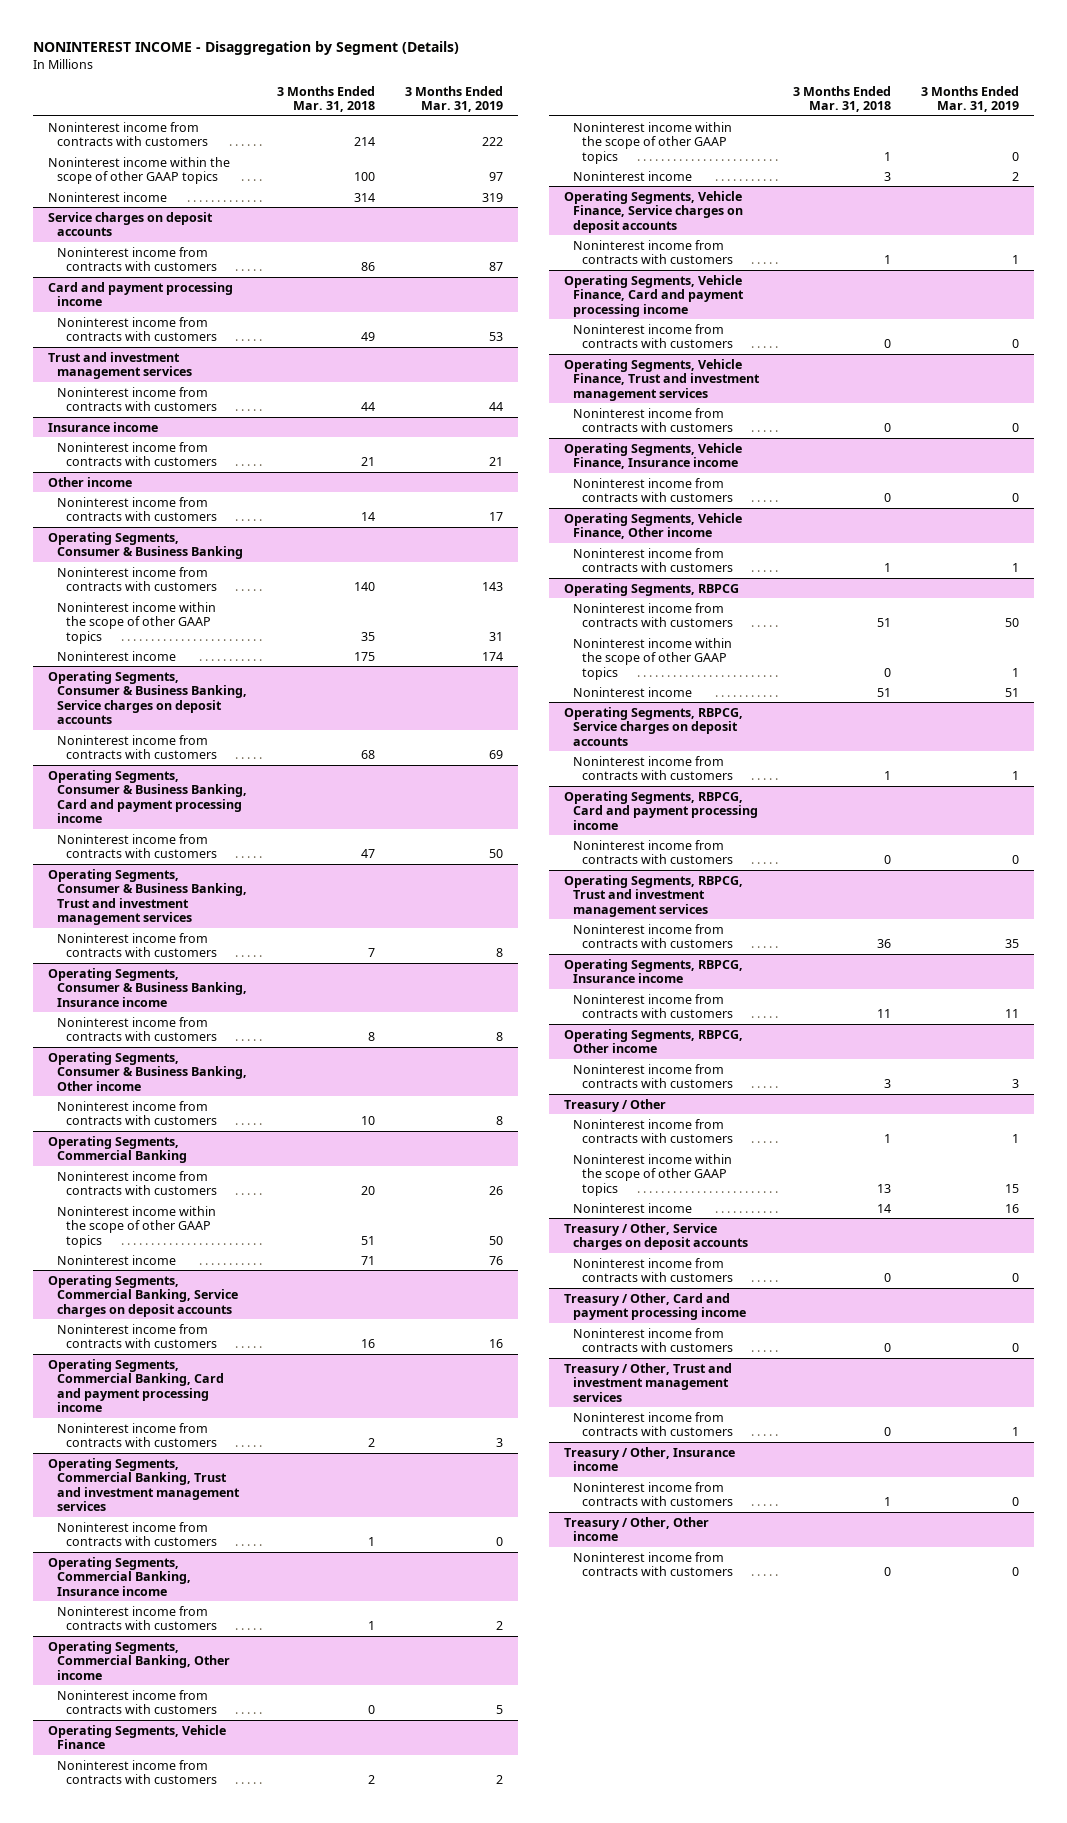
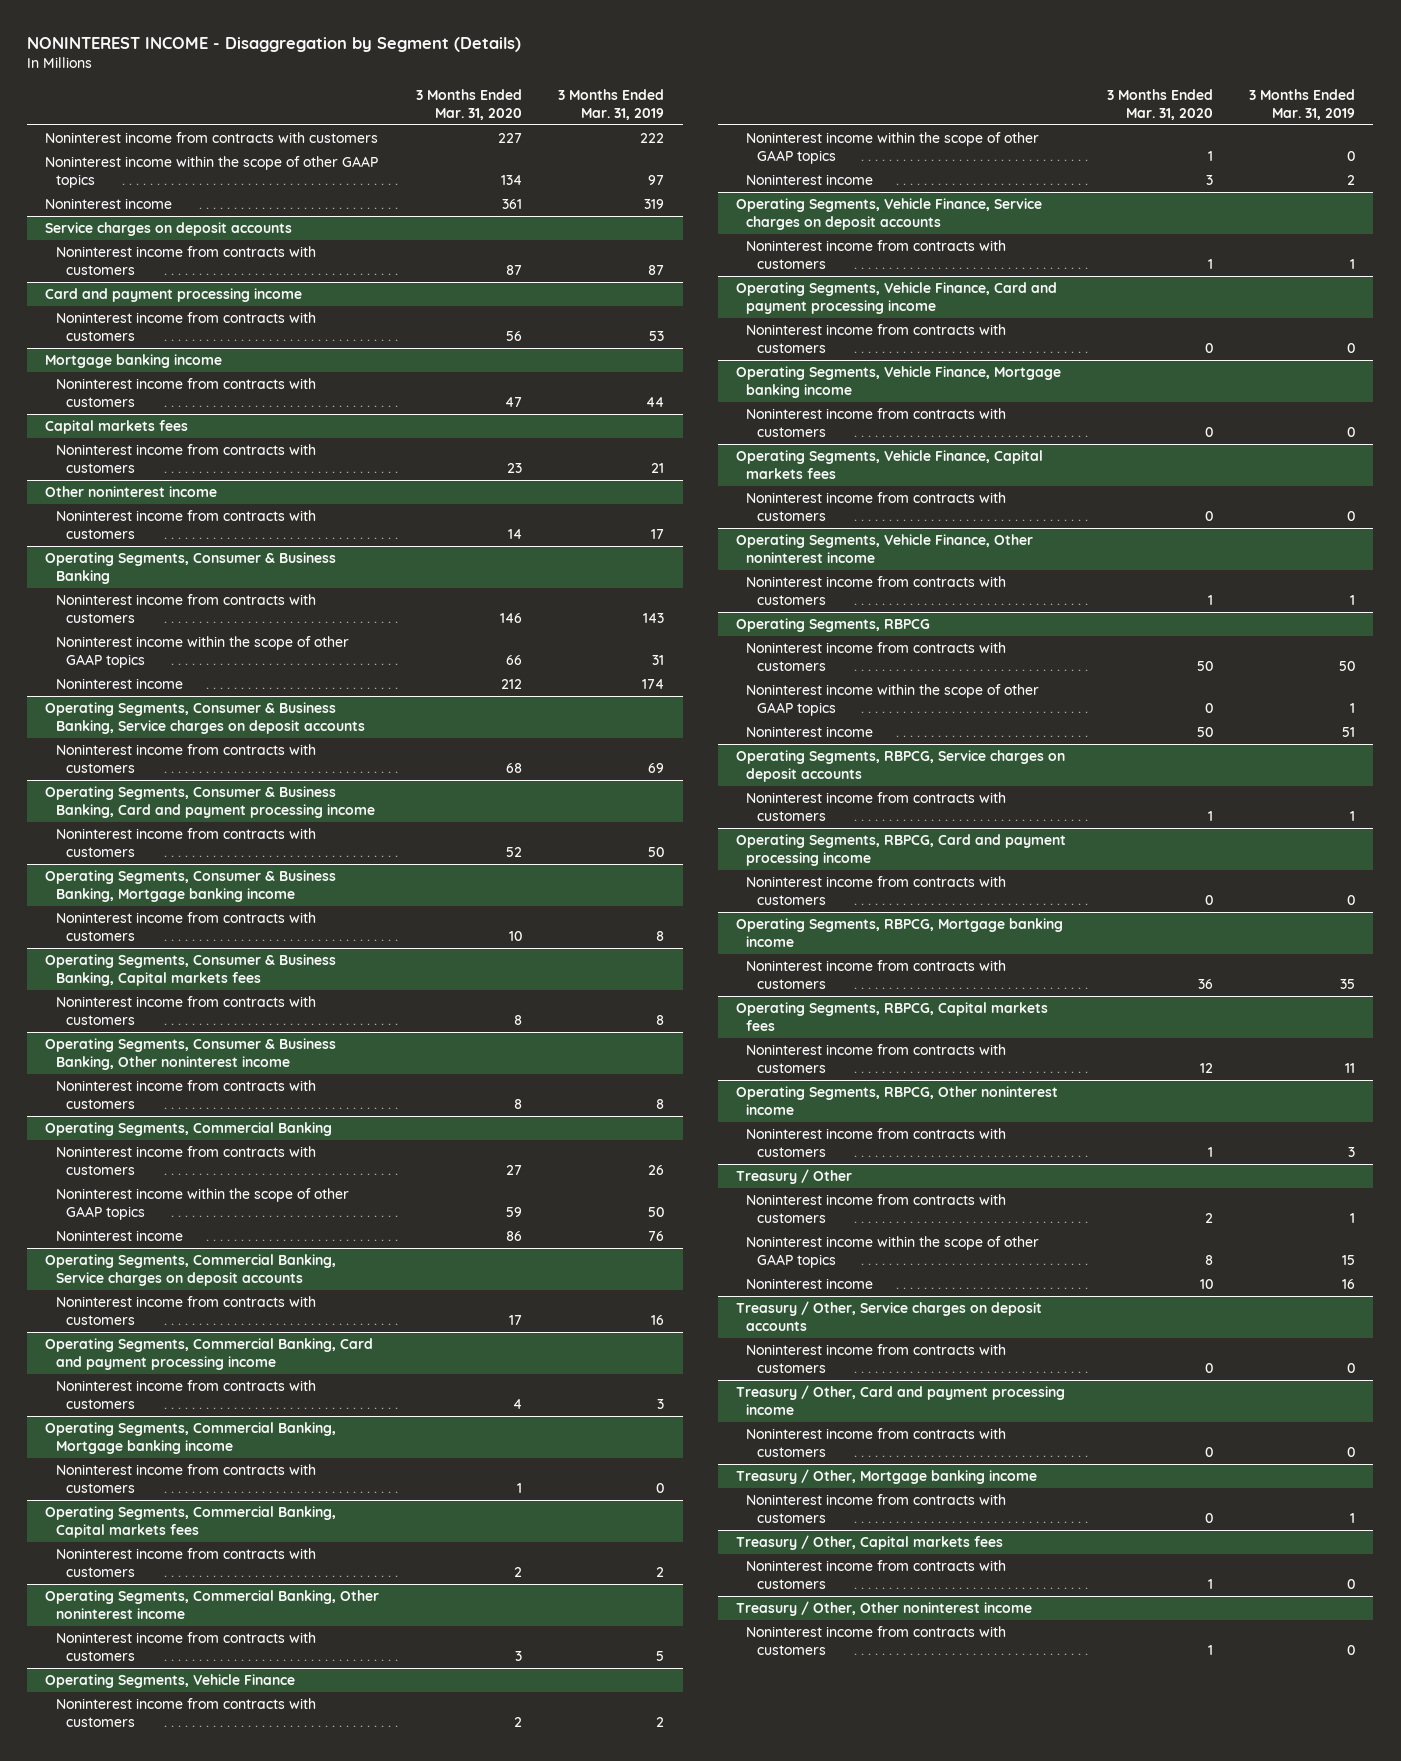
- | 3 Months Ended Mar. 31, 2018 | 3 Months Ended Mar. 31, 2019
+ | 3 Months Ended Mar. 31, 2020 | 3 Months Ended Mar. 31, 2019
- Trust and investment management services
+ Mortgage banking income
- Insurance income
+ Capital markets fees
- Other income
+ Other noninterest income
- Operating Segments, Consumer & Business Banking, Trust and investment management services
+ Operating Segments, Consumer & Business Banking, Mortgage banking income
- Operating Segments, Consumer & Business Banking, Insurance income
+ Operating Segments, Consumer & Business Banking, Capital markets fees
- Operating Segments, Consumer & Business Banking, Other income
+ Operating Segments, Consumer & Business Banking, Other noninterest income
- Operating Segments, Commercial Banking, Trust and investment management services
+ Operating Segments, Commercial Banking, Mortgage banking income
- Operating Segments, Commercial Banking, Insurance income
+ Operating Segments, Commercial Banking, Capital markets fees
- Operating Segments, Commercial Banking, Other income
+ Operating Segments, Commercial Banking, Other noninterest income
- Operating Segments, Vehicle Finance, Trust and investment management services
+ Operating Segments, Vehicle Finance, Mortgage banking income
- Operating Segments, Vehicle Finance, Insurance income
+ Operating Segments, Vehicle Finance, Capital markets fees
- Operating Segments, Vehicle Finance, Other income
+ Operating Segments, Vehicle Finance, Other noninterest income
- Operating Segments, RBPCG, Trust and investment management services
+ Operating Segments, RBPCG, Mortgage banking income
- Operating Segments, RBPCG, Insurance income
+ Operating Segments, RBPCG, Capital markets fees
- Operating Segments, RBPCG, Other income
+ Operating Segments, RBPCG, Other noninterest income
- Treasury / Other, Trust and investment management services
+ Treasury / Other, Mortgage banking income
- Treasury / Other, Insurance income
+ Treasury / Other, Capital markets fees
- Treasury / Other, Other income
+ Treasury / Other, Other noninterest income

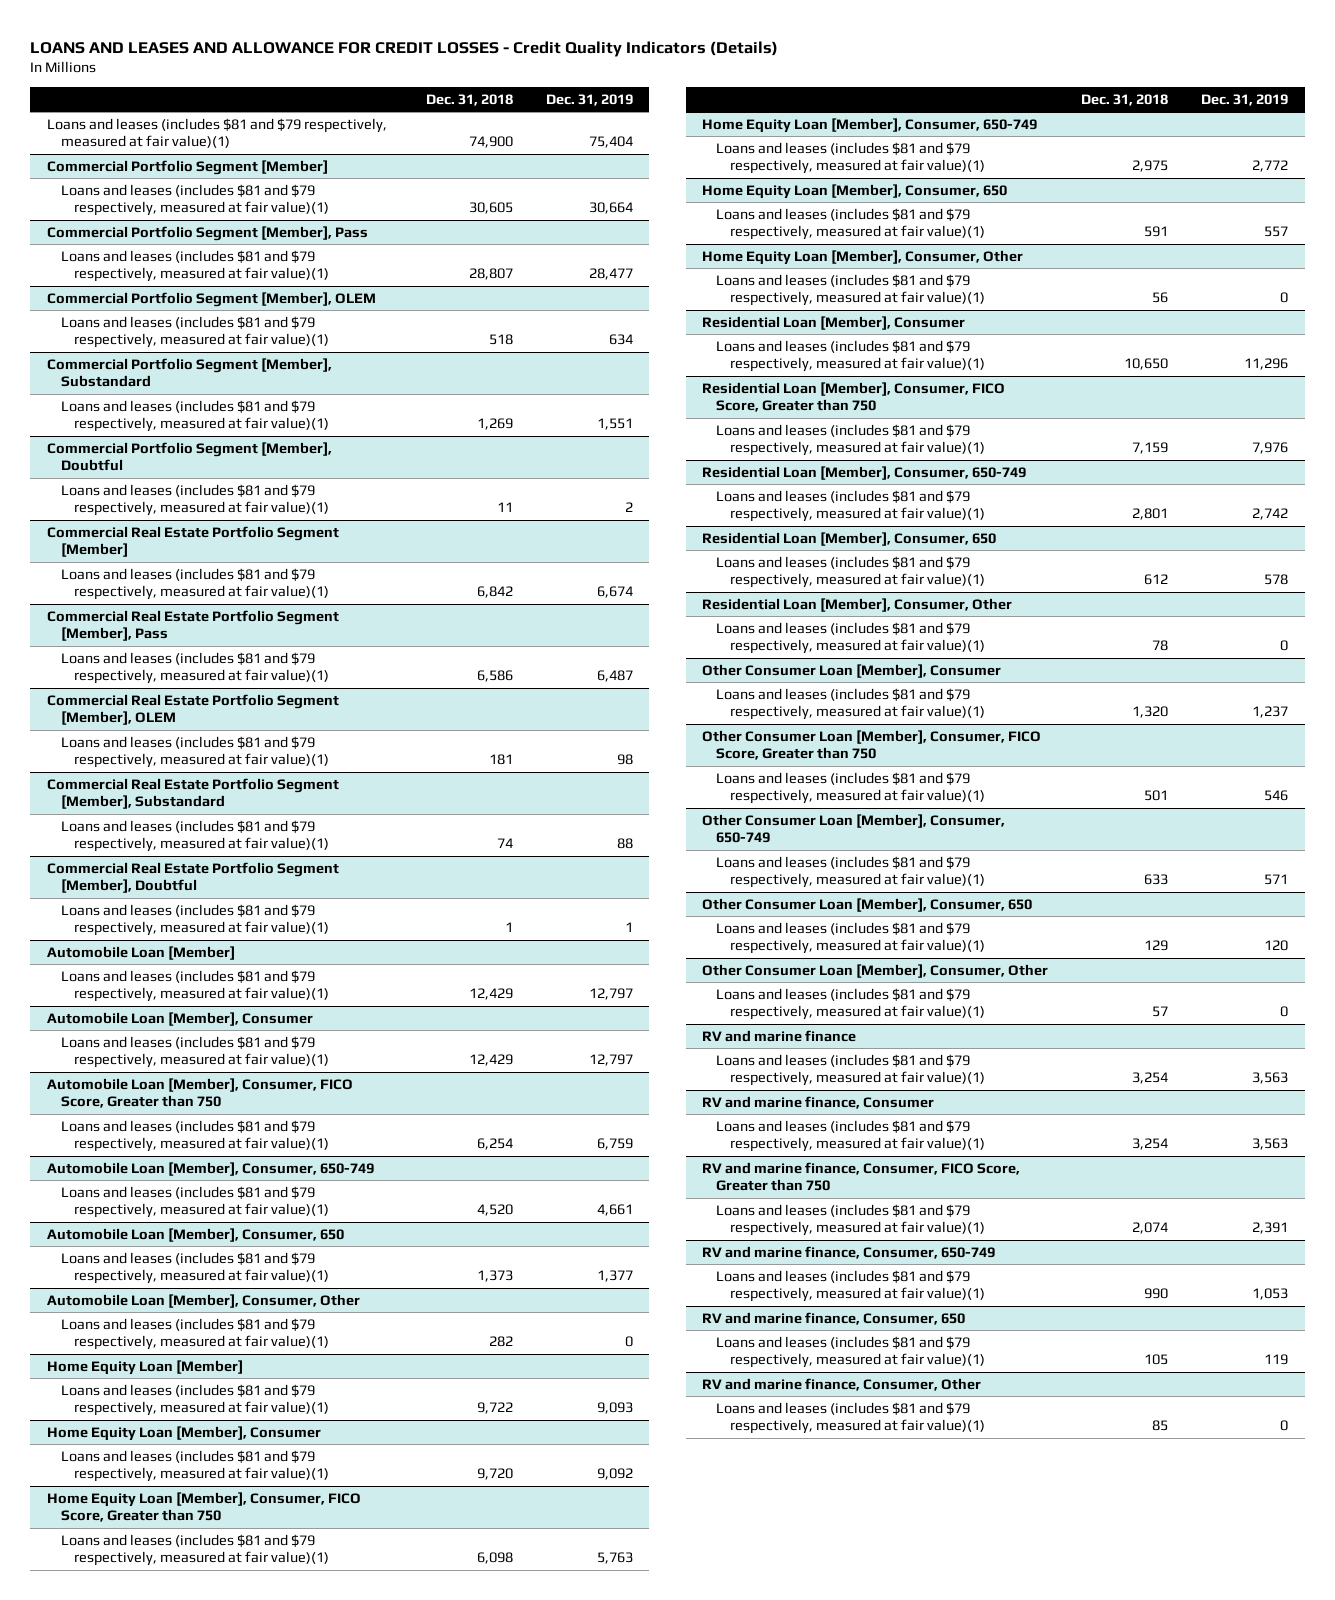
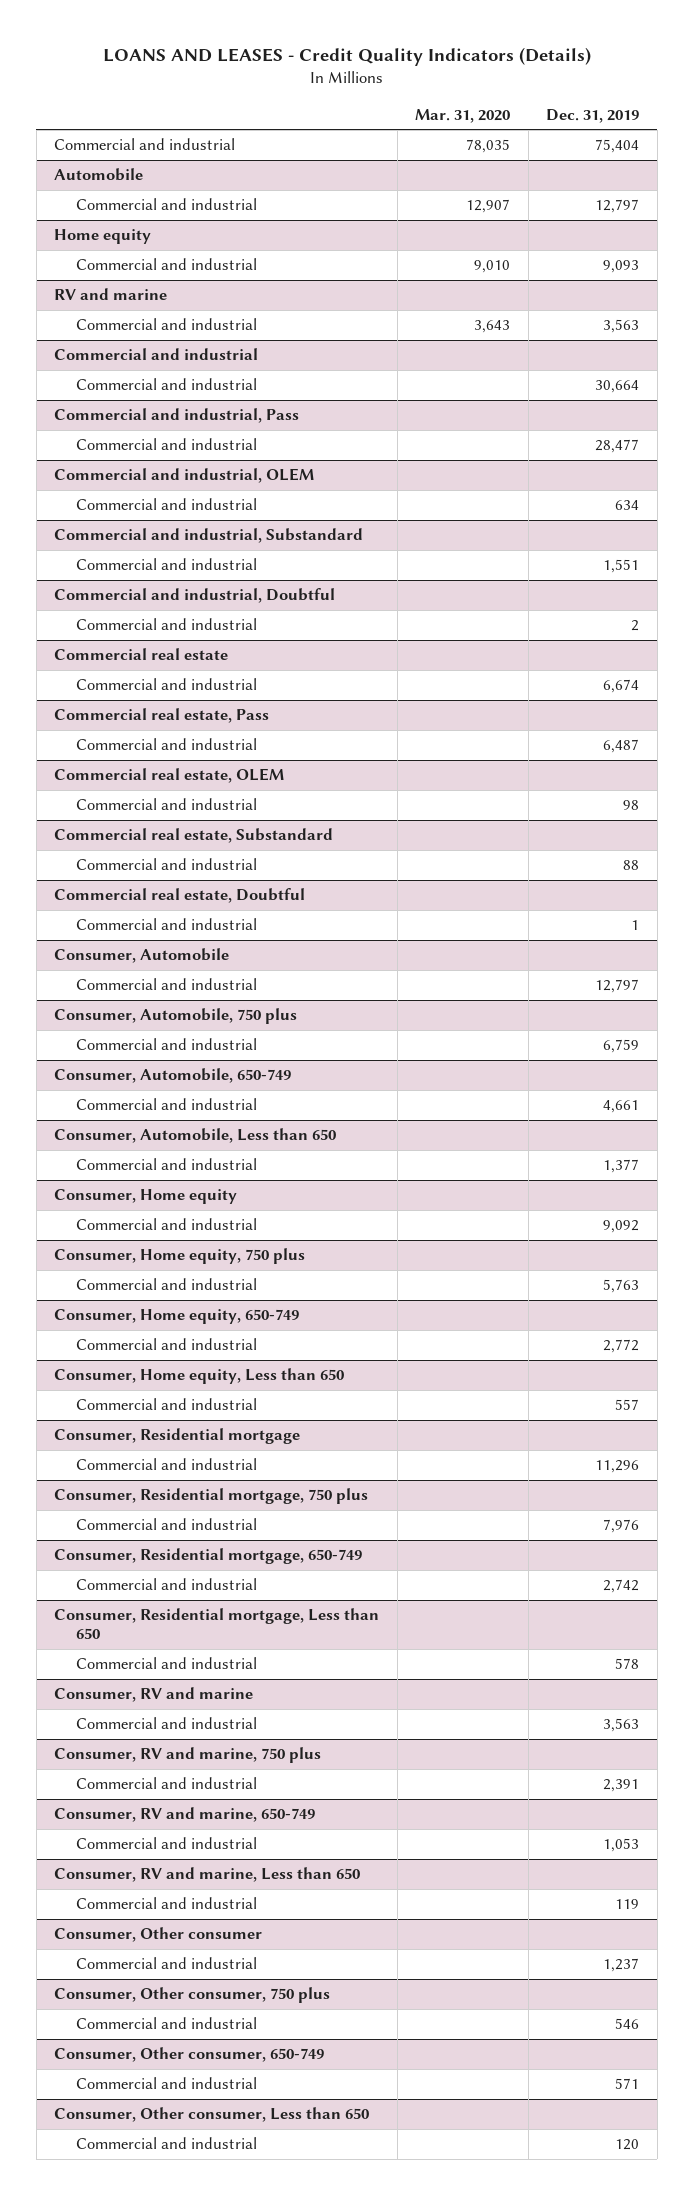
- LOANS AND LEASES AND ALLOWANCE FOR CREDIT LOSSES - Credit Quality Indicators (Details)
+ LOANS AND LEASES - Credit Quality Indicators (Details)
- | Dec. 31, 2018 | Dec. 31, 2019
+ | Mar. 31, 2020 | Dec. 31, 2019
- Loans and leases (includes $81 and $79 respectively, measured at fair value)(1) | 74,900 | 75,404
- Commercial Portfolio Segment [Member]
- Loans and leases (includes $81 and $79 respectively, measured at fair value)(1) | 30,605 | 30,664
- Commercial Portfolio Segment [Member], Pass
- Loans and leases (includes $81 and $79 respectively, measured at fair value)(1) | 28,807 | 28,477
- Commercial Portfolio Segment [Member], OLEM
- Loans and leases (includes $81 and $79 respectively, measured at fair value)(1) | 518 | 634
- Commercial Portfolio Segment [Member], Substandard
- Loans and leases (includes $81 and $79 respectively, measured at fair value)(1) | 1,269 | 1,551
- Commercial Portfolio Segment [Member], Doubtful
- Loans and leases (includes $81 and $79 respectively, measured at fair value)(1) | 11 | 2
- Commercial Real Estate Portfolio Segment [Member]
- Loans and leases (includes $81 and $79 respectively, measured at fair value)(1) | 6,842 | 6,674
- Commercial Real Estate Portfolio Segment [Member], Pass
- Loans and leases (includes $81 and $79 respectively, measured at fair value)(1) | 6,586 | 6,487
- Commercial Real Estate Portfolio Segment [Member], OLEM
- Loans and leases (includes $81 and $79 respectively, measured at fair value)(1) | 181 | 98
- Commercial Real Estate Portfolio Segment [Member], Substandard
- Loans and leases (includes $81 and $79 respectively, measured at fair value)(1) | 74 | 88
- Commercial Real Estate Portfolio Segment [Member], Doubtful
- Loans and leases (includes $81 and $79 respectively, measured at fair value)(1) | 1 | 1
- Automobile Loan [Member]
- Loans and leases (includes $81 and $79 respectively, measured at fair value)(1) | 12,429 | 12,797
- Automobile Loan [Member], Consumer
- Loans and leases (includes $81 and $79 respectively, measured at fair value)(1) | 12,429 | 12,797
- Automobile Loan [Member], Consumer, FICO Score, Greater than 750
- Loans and leases (includes $81 and $79 respectively, measured at fair value)(1) | 6,254 | 6,759
- Automobile Loan [Member], Consumer, 650-749
- Loans and leases (includes $81 and $79 respectively, measured at fair value)(1) | 4,520 | 4,661
- Automobile Loan [Member], Consumer, 650
- Loans and leases (includes $81 and $79 respectively, measured at fair value)(1) | 1,373 | 1,377
- Automobile Loan [Member], Consumer, Other
- Loans and leases (includes $81 and $79 respectively, measured at fair value)(1) | 282 | 0
- Home Equity Loan [Member]
- Loans and leases (includes $81 and $79 respectively, measured at fair value)(1) | 9,722 | 9,093
- Home Equity Loan [Member], Consumer
- Loans and leases (includes $81 and $79 respectively, measured at fair value)(1) | 9,720 | 9,092
- Home Equity Loan [Member], Consumer, FICO Score, Greater than 750
- Loans and leases (includes $81 and $79 respectively, measured at fair value)(1) | 6,098 | 5,763
- Home Equity Loan [Member], Consumer, 650-749
- Loans and leases (includes $81 and $79 respectively, measured at fair value)(1) | 2,975 | 2,772
- Home Equity Loan [Member], Consumer, 650
- Loans and leases (includes $81 and $79 respectively, measured at fair value)(1) | 591 | 557
- Home Equity Loan [Member], Consumer, Other
- Loans and leases (includes $81 and $79 respectively, measured at fair value)(1) | 56 | 0
- Residential Loan [Member], Consumer
- Loans and leases (includes $81 and $79 respectively, measured at fair value)(1) | 10,650 | 11,296
- Residential Loan [Member], Consumer, FICO Score, Greater than 750
- Loans and leases (includes $81 and $79 respectively, measured at fair value)(1) | 7,159 | 7,976
- Residential Loan [Member], Consumer, 650-749
- Loans and leases (includes $81 and $79 respectively, measured at fair value)(1) | 2,801 | 2,742
- Residential Loan [Member], Consumer, 650
- Loans and leases (includes $81 and $79 respectively, measured at fair value)(1) | 612 | 578
- Residential Loan [Member], Consumer, Other
- Loans and leases (includes $81 and $79 respectively, measured at fair value)(1) | 78 | 0
- Other Consumer Loan [Member], Consumer
- Loans and leases (includes $81 and $79 respectively, measured at fair value)(1) | 1,320 | 1,237
- Other Consumer Loan [Member], Consumer, FICO Score, Greater than 750
- Loans and leases (includes $81 and $79 respectively, measured at fair value)(1) | 501 | 546
- Other Consumer Loan [Member], Consumer, 650-749
- Loans and leases (includes $81 and $79 respectively, measured at fair value)(1) | 633 | 571
- Other Consumer Loan [Member], Consumer, 650
- Loans and leases (includes $81 and $79 respectively, measured at fair value)(1) | 129 | 120
- Other Consumer Loan [Member], Consumer, Other
- Loans and leases (includes $81 and $79 respectively, measured at fair value)(1) | 57 | 0
- RV and marine finance
- Loans and leases (includes $81 and $79 respectively, measured at fair value)(1) | 3,254 | 3,563
- RV and marine finance, Consumer
- Loans and leases (includes $81 and $79 respectively, measured at fair value)(1) | 3,254 | 3,563
- RV and marine finance, Consumer, FICO Score, Greater than 750
- Loans and leases (includes $81 and $79 respectively, measured at fair value)(1) | 2,074 | 2,391
- RV and marine finance, Consumer, 650-749
- Loans and leases (includes $81 and $79 respectively, measured at fair value)(1) | 990 | 1,053
- RV and marine finance, Consumer, 650
- Loans and leases (includes $81 and $79 respectively, measured at fair value)(1) | 105 | 119
- RV and marine finance, Consumer, Other
- Loans and leases (includes $81 and $79 respectively, measured at fair value)(1) | 85 | 0
+ Commercial and industrial | 78,035 | 75,404
+ Automobile
+ Commercial and industrial | 12,907 | 12,797
+ Home equity
+ Commercial and industrial | 9,010 | 9,093
+ RV and marine
+ Commercial and industrial | 3,643 | 3,563
+ Commercial and industrial
+ Commercial and industrial | | 30,664
+ Commercial and industrial, Pass
+ Commercial and industrial | | 28,477
+ Commercial and industrial, OLEM
+ Commercial and industrial | | 634
+ Commercial and industrial, Substandard
+ Commercial and industrial | | 1,551
+ Commercial and industrial, Doubtful
+ Commercial and industrial | | 2
+ Commercial real estate
+ Commercial and industrial | | 6,674
+ Commercial real estate, Pass
+ Commercial and industrial | | 6,487
+ Commercial real estate, OLEM
+ Commercial and industrial | | 98
+ Commercial real estate, Substandard
+ Commercial and industrial | | 88
+ Commercial real estate, Doubtful
+ Commercial and industrial | | 1
+ Consumer, Automobile
+ Commercial and industrial | | 12,797
+ Consumer, Automobile, 750 plus
+ Commercial and industrial | | 6,759
+ Consumer, Automobile, 650-749
+ Commercial and industrial | | 4,661
+ Consumer, Automobile, Less than 650
+ Commercial and industrial | | 1,377
+ Consumer, Home equity
+ Commercial and industrial | | 9,092
+ Consumer, Home equity, 750 plus
+ Commercial and industrial | | 5,763
+ Consumer, Home equity, 650-749
+ Commercial and industrial | | 2,772
+ Consumer, Home equity, Less than 650
+ Commercial and industrial | | 557
+ Consumer, Residential mortgage
+ Commercial and industrial | | 11,296
+ Consumer, Residential mortgage, 750 plus
+ Commercial and industrial | | 7,976
+ Consumer, Residential mortgage, 650-749
+ Commercial and industrial | | 2,742
+ Consumer, Residential mortgage, Less than 650
+ Commercial and industrial | | 578
+ Consumer, RV and marine
+ Commercial and industrial | | 3,563
+ Consumer, RV and marine, 750 plus
+ Commercial and industrial | | 2,391
+ Consumer, RV and marine, 650-749
+ Commercial and industrial | | 1,053
+ Consumer, RV and marine, Less than 650
+ Commercial and industrial | | 119
+ Consumer, Other consumer
+ Commercial and industrial | | 1,237
+ Consumer, Other consumer, 750 plus
+ Commercial and industrial | | 546
+ Consumer, Other consumer, 650-749
+ Commercial and industrial | | 571
+ Consumer, Other consumer, Less than 650
+ Commercial and industrial | | 120

